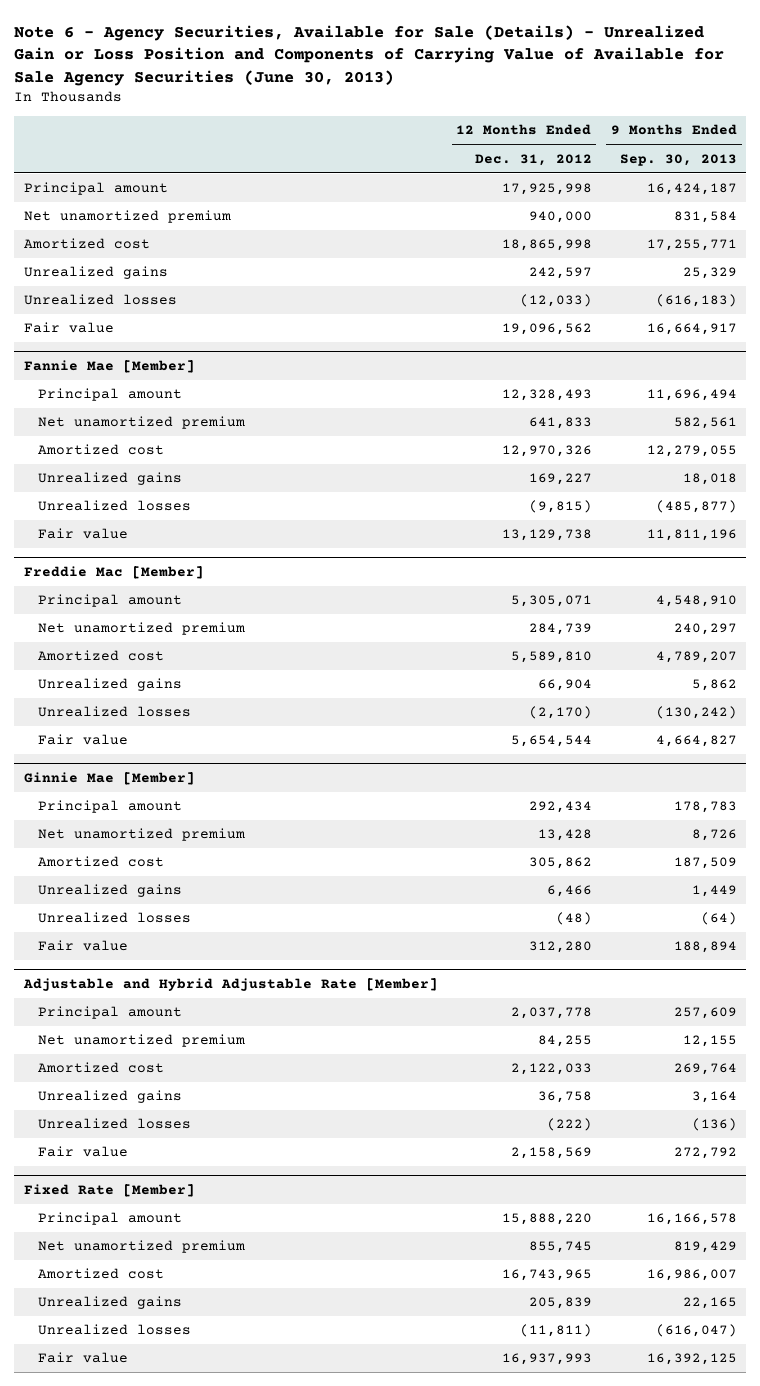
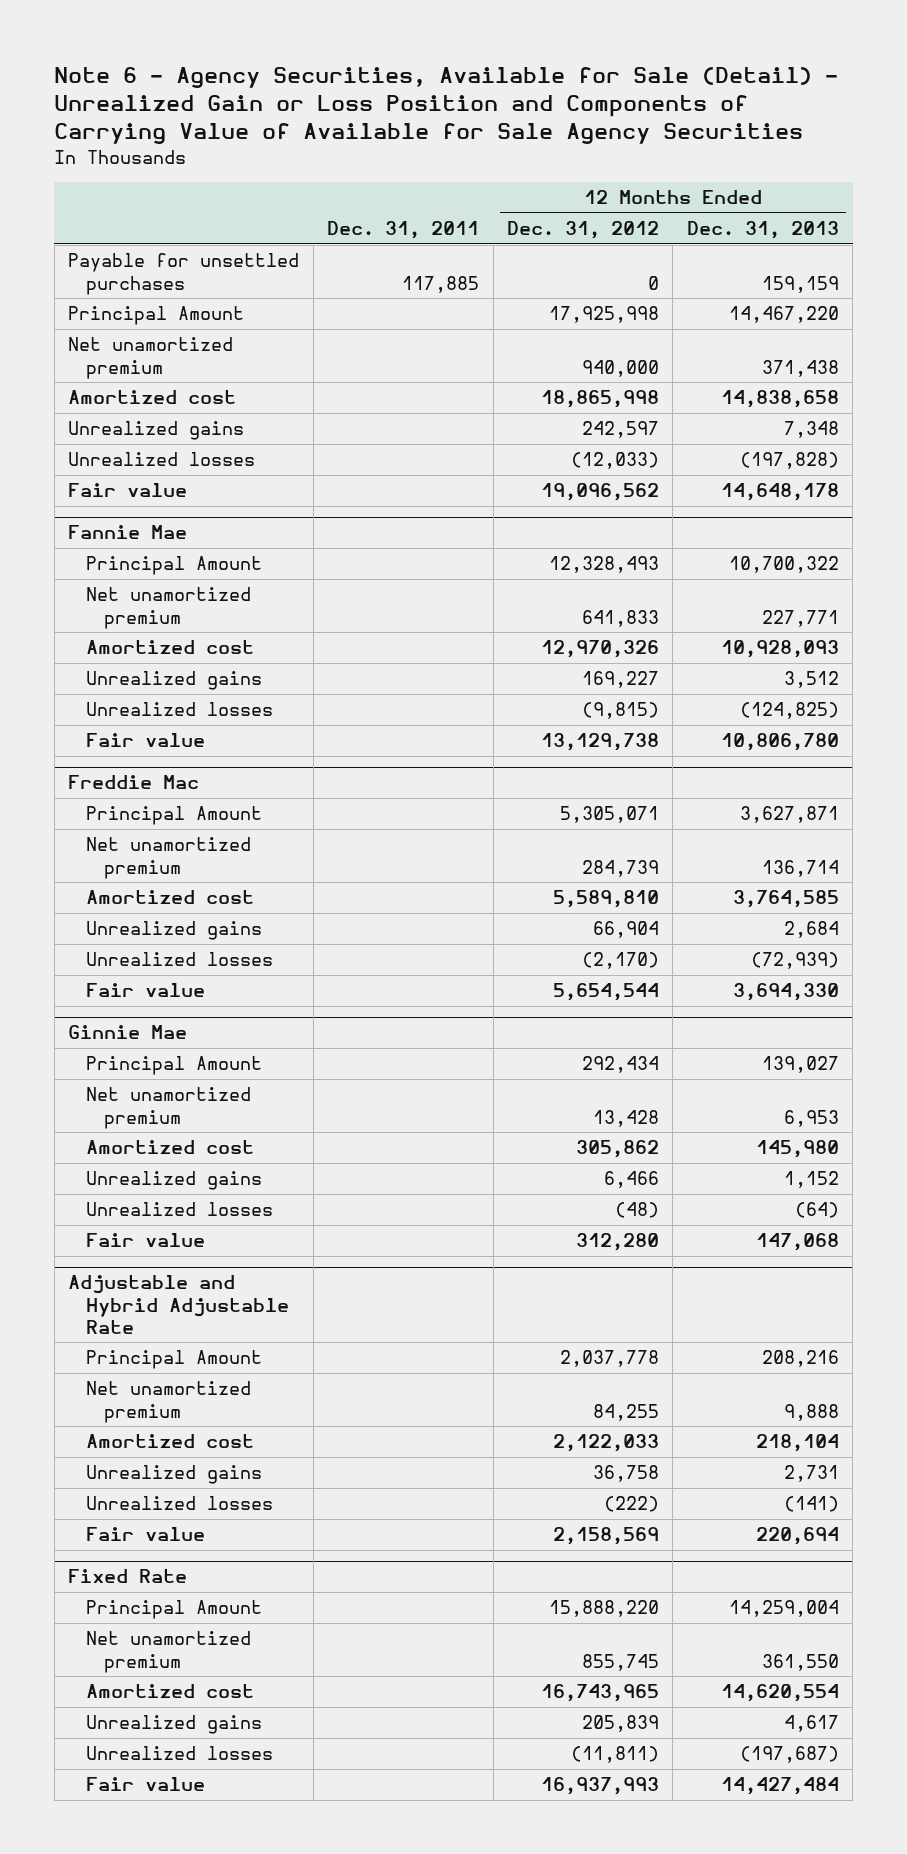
- Note 6 - Agency Securities, Available for Sale (Details) - Unrealized Gain or Loss Position and Components of Carrying Value of Available for Sale Agency Securities (June 30, 2013)
+ Note 6 - Agency Securities, Available for Sale (Detail) - Unrealized Gain or Loss Position and Components of Carrying Value of Available for Sale Agency Securities
- | 12 Months Ended Dec. 31, 2012 | 9 Months Ended Sep. 30, 2013
+ | Dec. 31, 2011 | 12 Months Ended Dec. 31, 2012 | 12 Months Ended Dec. 31, 2013
- Principal amount | 17,925,998 | 16,424,187
+ Payable for unsettled purchases | 117,885 | 0 | 159,159
+ Principal Amount | | 17,925,998 | 14,467,220
- Fannie Mae [Member]
- Principal amount | 12,328,493 | 11,696,494
+ Fannie Mae
+ Principal Amount | | 12,328,493 | 10,700,322
- Freddie Mac [Member]
- Principal amount | 5,305,071 | 4,548,910
+ Freddie Mac
+ Principal Amount | | 5,305,071 | 3,627,871
- Ginnie Mae [Member]
- Principal amount | 292,434 | 178,783
+ Ginnie Mae
+ Principal Amount | | 292,434 | 139,027
- Adjustable and Hybrid Adjustable Rate [Member]
- Principal amount | 2,037,778 | 257,609
+ Adjustable and Hybrid Adjustable Rate
+ Principal Amount | | 2,037,778 | 208,216
- Fixed Rate [Member]
- Principal amount | 15,888,220 | 16,166,578
+ Fixed Rate
+ Principal Amount | | 15,888,220 | 14,259,004

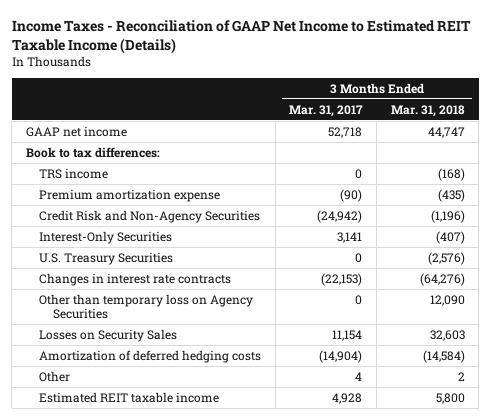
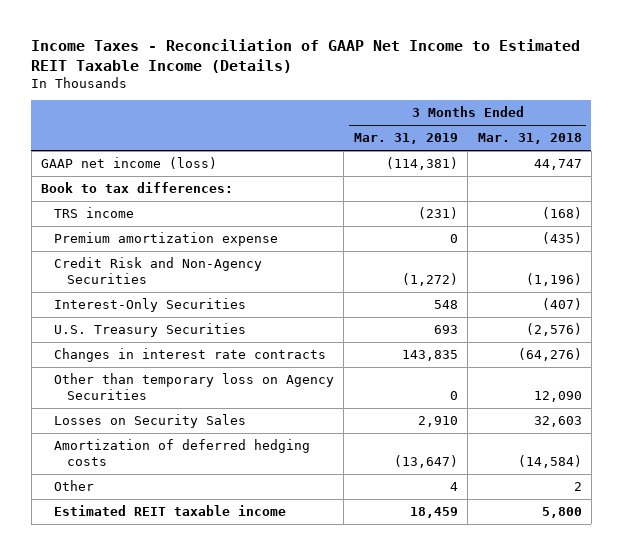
- | 3 Months Ended Mar. 31, 2017 | 3 Months Ended Mar. 31, 2018
+ | 3 Months Ended Mar. 31, 2019 | 3 Months Ended Mar. 31, 2018
- GAAP net income | 52,718 | 44,747
+ GAAP net income (loss) | (114,381) | 44,747

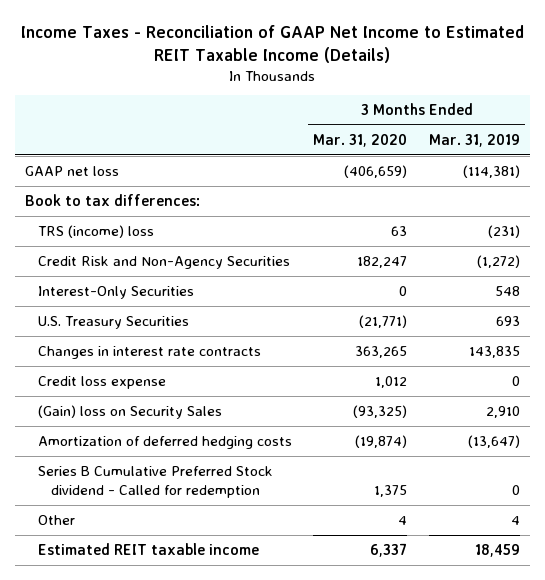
- | 3 Months Ended Mar. 31, 2019 | 3 Months Ended Mar. 31, 2018
+ | 3 Months Ended Mar. 31, 2020 | 3 Months Ended Mar. 31, 2019
- GAAP net income (loss) | (114,381) | 44,747
+ GAAP net loss | (406,659) | (114,381)
- TRS income | (231) | (168)
- Premium amortization expense | 0 | (435)
+ TRS (income) loss | 63 | (231)
- Other than temporary loss on Agency Securities | 0 | 12,090
- Losses on Security Sales | 2,910 | 32,603
+ Credit loss expense | 1,012 | 0
+ (Gain) loss on Security Sales | (93,325) | 2,910
+ Series B Cumulative Preferred Stock dividend - Called for redemption | 1,375 | 0

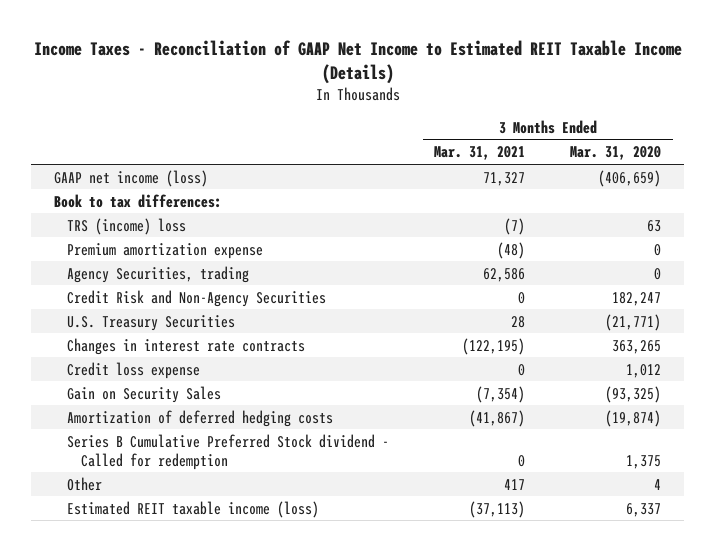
- | 3 Months Ended Mar. 31, 2020 | 3 Months Ended Mar. 31, 2019
+ | 3 Months Ended Mar. 31, 2021 | 3 Months Ended Mar. 31, 2020
- GAAP net loss | (406,659) | (114,381)
+ GAAP net income (loss) | 71,327 | (406,659)
+ Premium amortization expense | (48) | 0
+ Agency Securities, trading | 62,586 | 0
- Interest-Only Securities | 0 | 548
- (Gain) loss on Security Sales | (93,325) | 2,910
+ Gain on Security Sales | (7,354) | (93,325)
- Estimated REIT taxable income | 6,337 | 18,459
+ Estimated REIT taxable income (loss) | (37,113) | 6,337

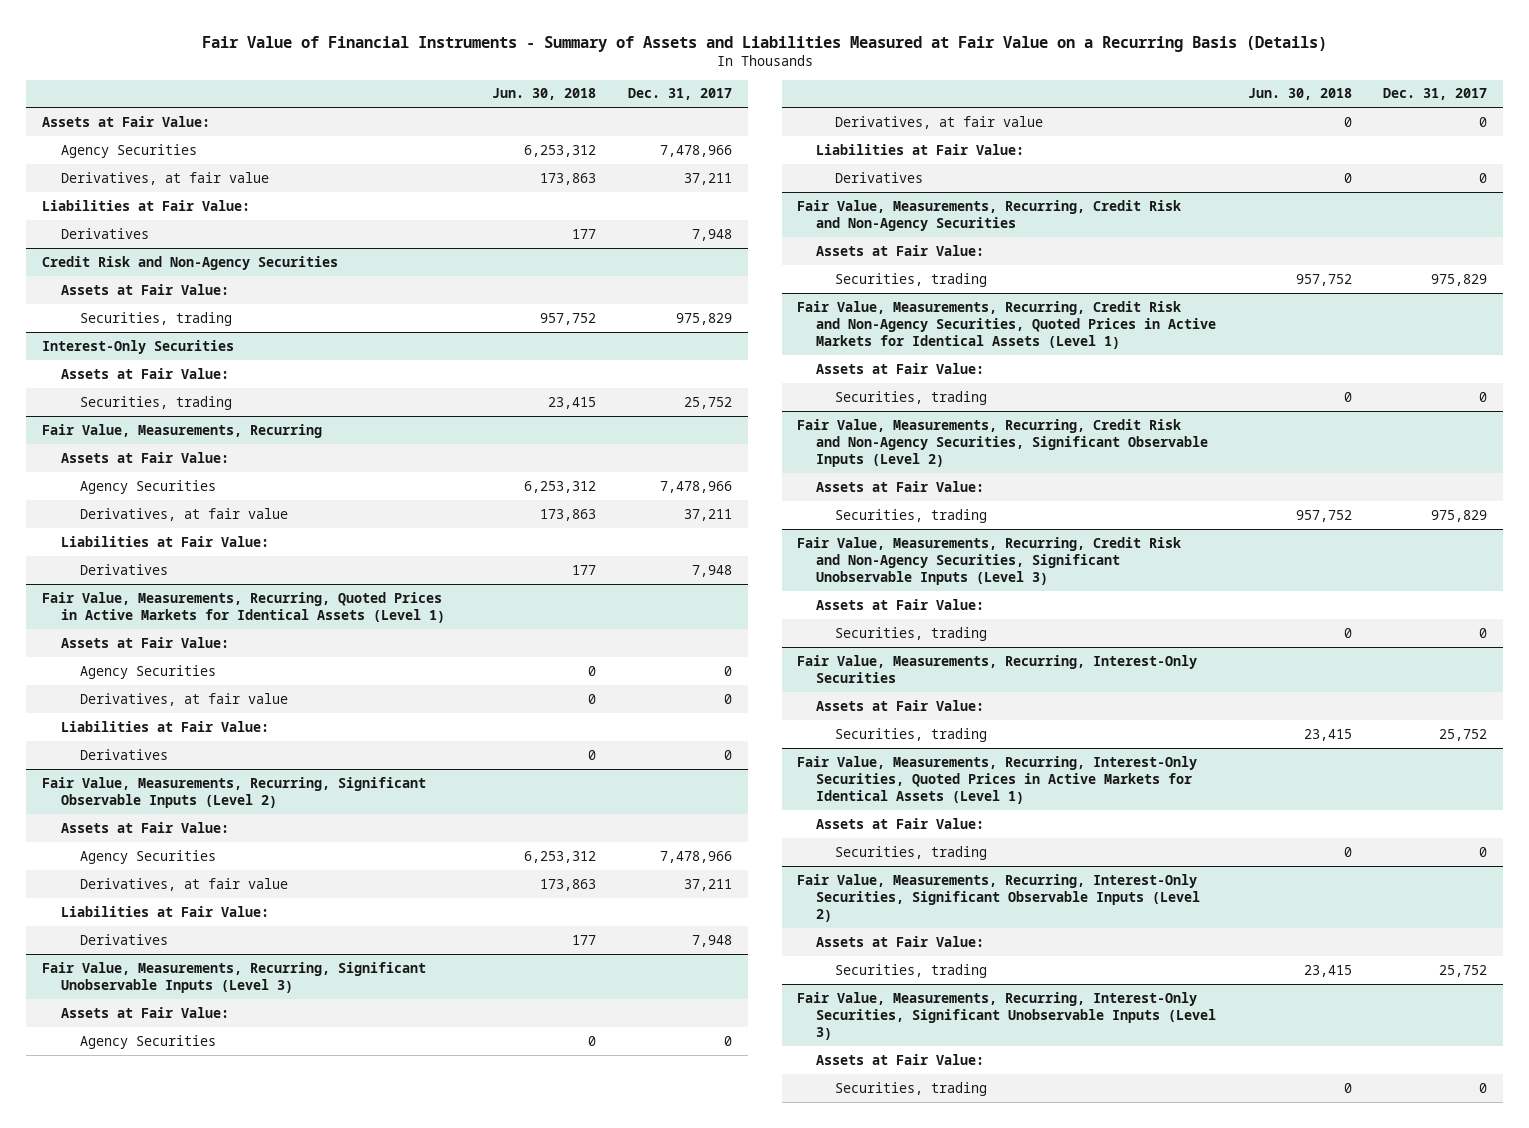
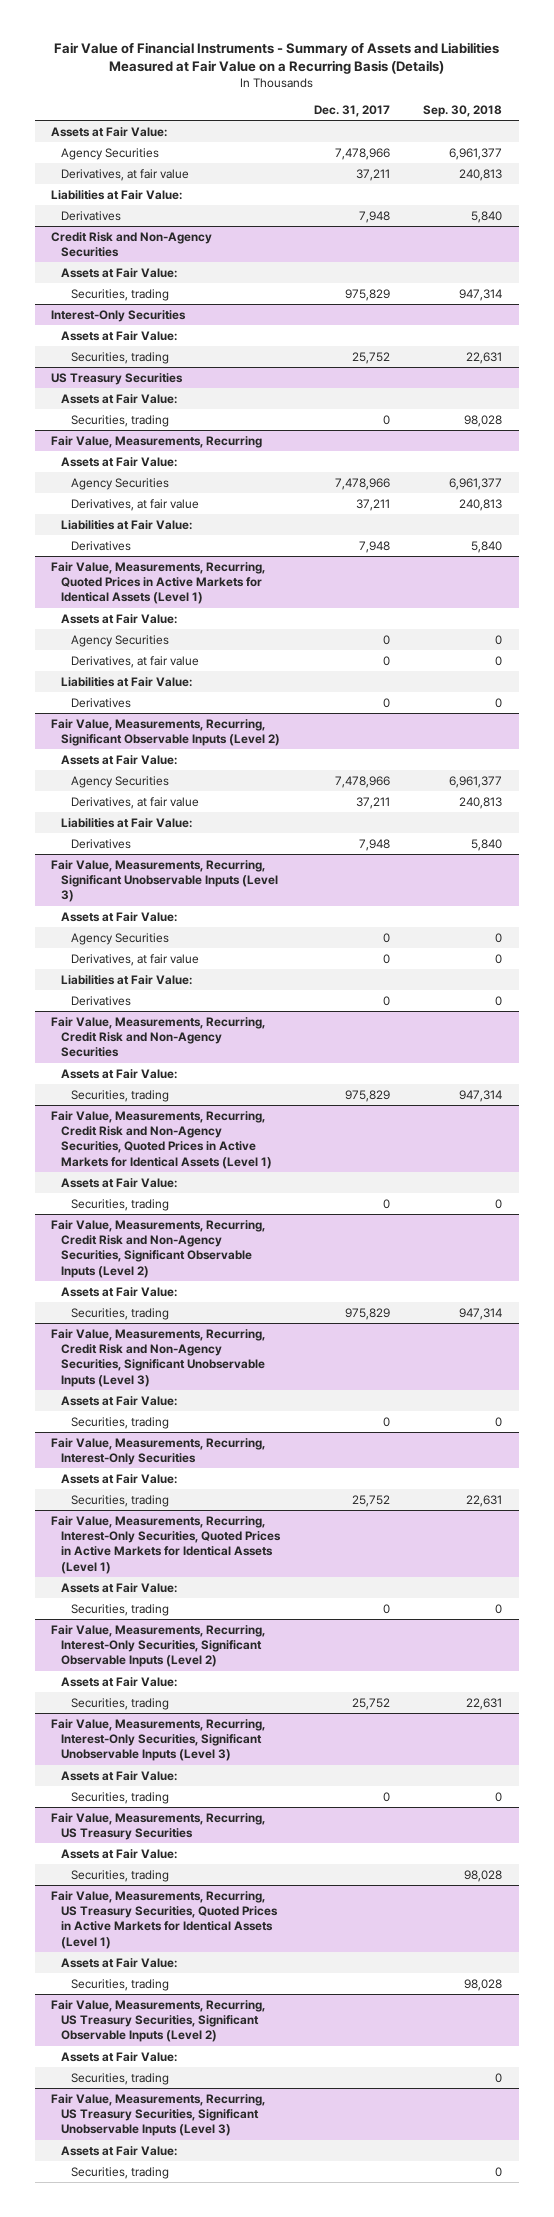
- | Jun. 30, 2018 | Dec. 31, 2017
+ | Dec. 31, 2017 | Sep. 30, 2018
+ US Treasury Securities
+ Assets at Fair Value:
+ Securities, trading | 0 | 98,028
+ Fair Value, Measurements, Recurring, US Treasury Securities
+ Assets at Fair Value:
+ Securities, trading | | 98,028
+ Fair Value, Measurements, Recurring, US Treasury Securities, Quoted Prices in Active Markets for Identical Assets (Level 1)
+ Assets at Fair Value:
+ Securities, trading | | 98,028
+ Fair Value, Measurements, Recurring, US Treasury Securities, Significant Observable Inputs (Level 2)
+ Assets at Fair Value:
+ Securities, trading | | 0
+ Fair Value, Measurements, Recurring, US Treasury Securities, Significant Unobservable Inputs (Level 3)
+ Assets at Fair Value:
+ Securities, trading | | 0

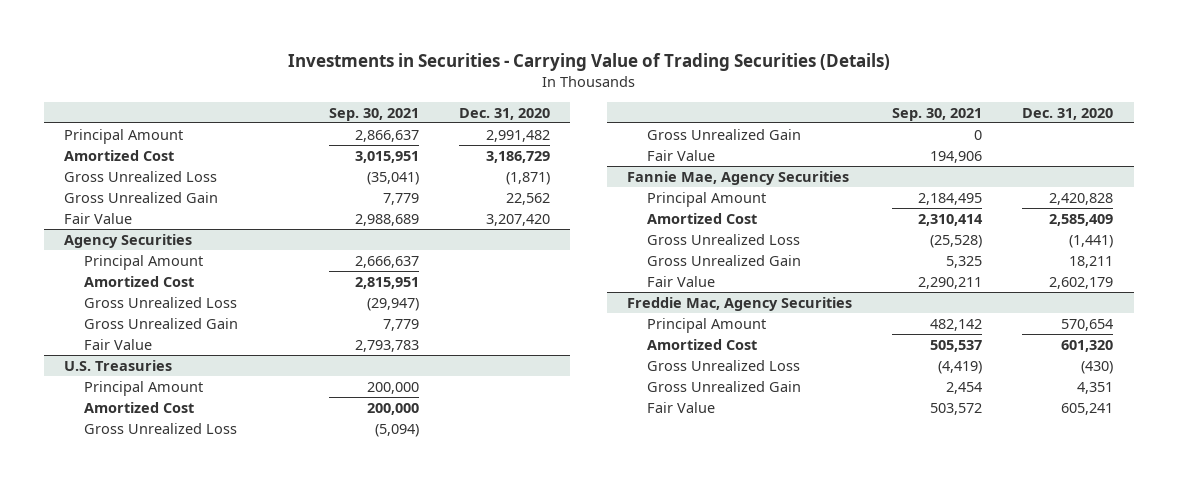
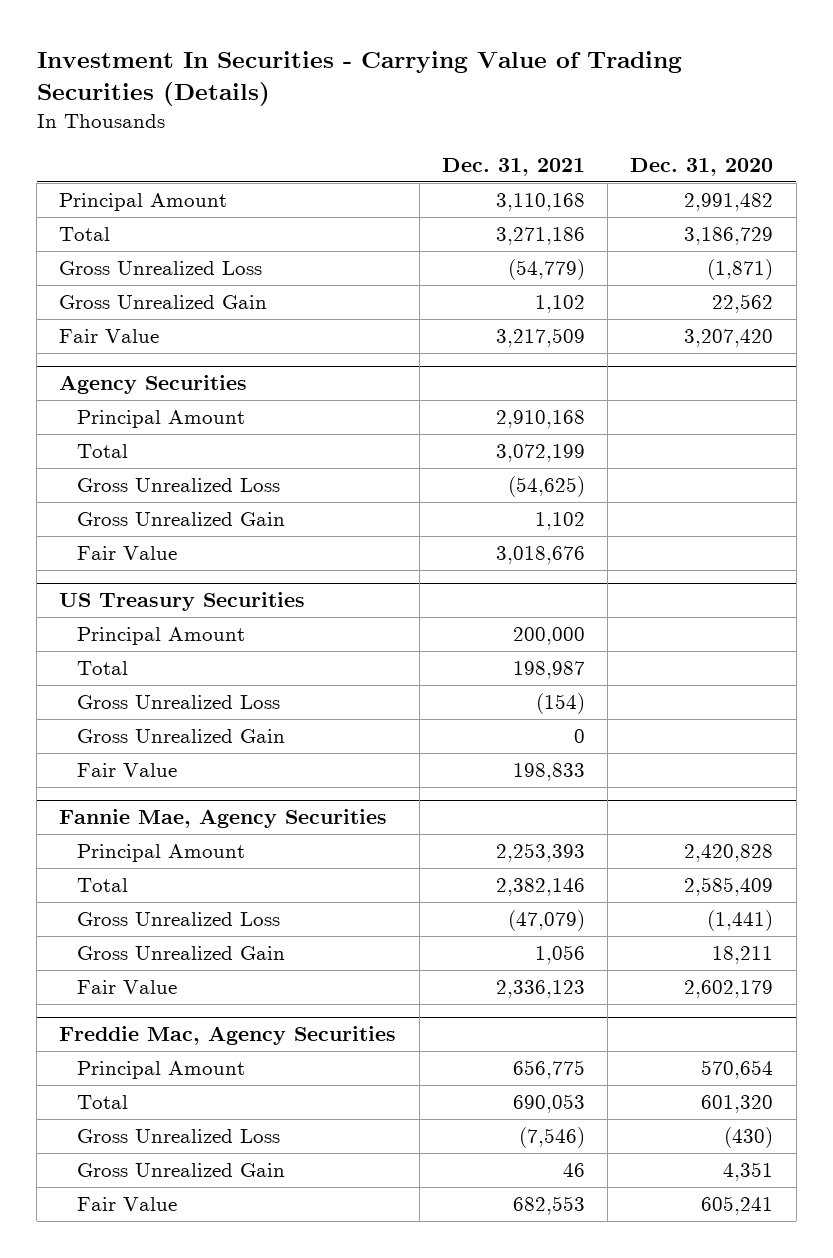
- Investments in Securities - Carrying Value of Trading Securities (Details)
+ Investment In Securities - Carrying Value of Trading Securities (Details)
- | Sep. 30, 2021 | Dec. 31, 2020
+ | Dec. 31, 2021 | Dec. 31, 2020
- Amortized Cost | 3,015,951 | 3,186,729
+ Total | 3,271,186 | 3,186,729
@ Agency Securities
- Amortized Cost | 2,815,951 |
+ Total | 3,072,199 |
- U.S. Treasuries
+ US Treasury Securities
- Amortized Cost | 200,000 |
+ Total | 198,987 |
@ Fannie Mae, Agency Securities
- Amortized Cost | 2,310,414 | 2,585,409
+ Total | 2,382,146 | 2,585,409
@ Freddie Mac, Agency Securities
- Amortized Cost | 505,537 | 601,320
+ Total | 690,053 | 601,320

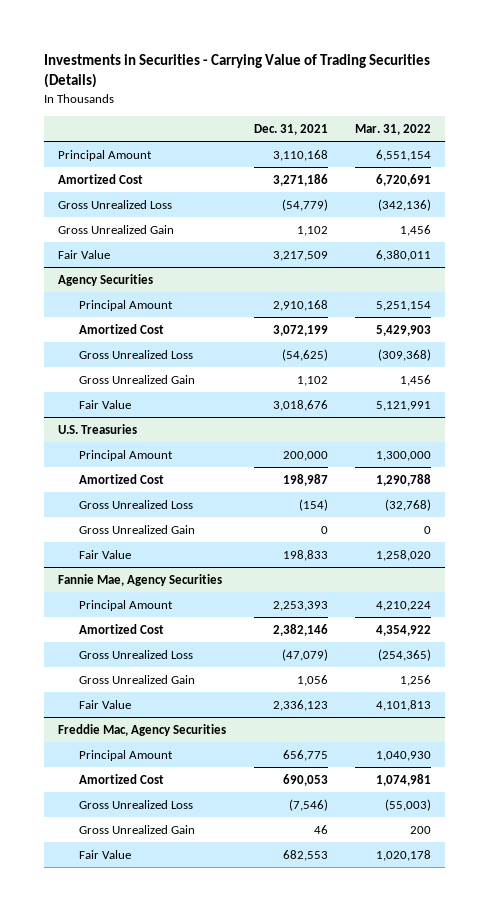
- Investment In Securities - Carrying Value of Trading Securities (Details)
+ Investments in Securities - Carrying Value of Trading Securities (Details)
- | Dec. 31, 2021 | Dec. 31, 2020
+ | Dec. 31, 2021 | Mar. 31, 2022
- Total | 3,271,186 | 3,186,729
+ Amortized Cost | 3,271,186 | 6,720,691
@ Agency Securities
- Total | 3,072,199 |
+ Amortized Cost | 3,072,199 | 5,429,903
- US Treasury Securities
+ U.S. Treasuries
- Total | 198,987 |
+ Amortized Cost | 198,987 | 1,290,788
@ Fannie Mae, Agency Securities
- Total | 2,382,146 | 2,585,409
+ Amortized Cost | 2,382,146 | 4,354,922
@ Freddie Mac, Agency Securities
- Total | 690,053 | 601,320
+ Amortized Cost | 690,053 | 1,074,981

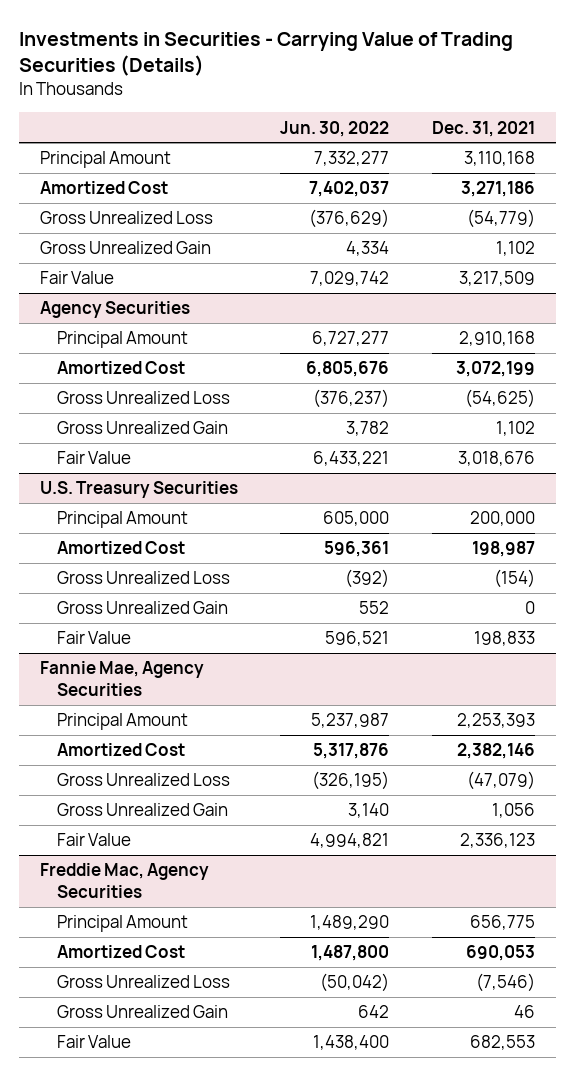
- | Dec. 31, 2021 | Mar. 31, 2022
+ | Jun. 30, 2022 | Dec. 31, 2021
- U.S. Treasuries
+ U.S. Treasury Securities

